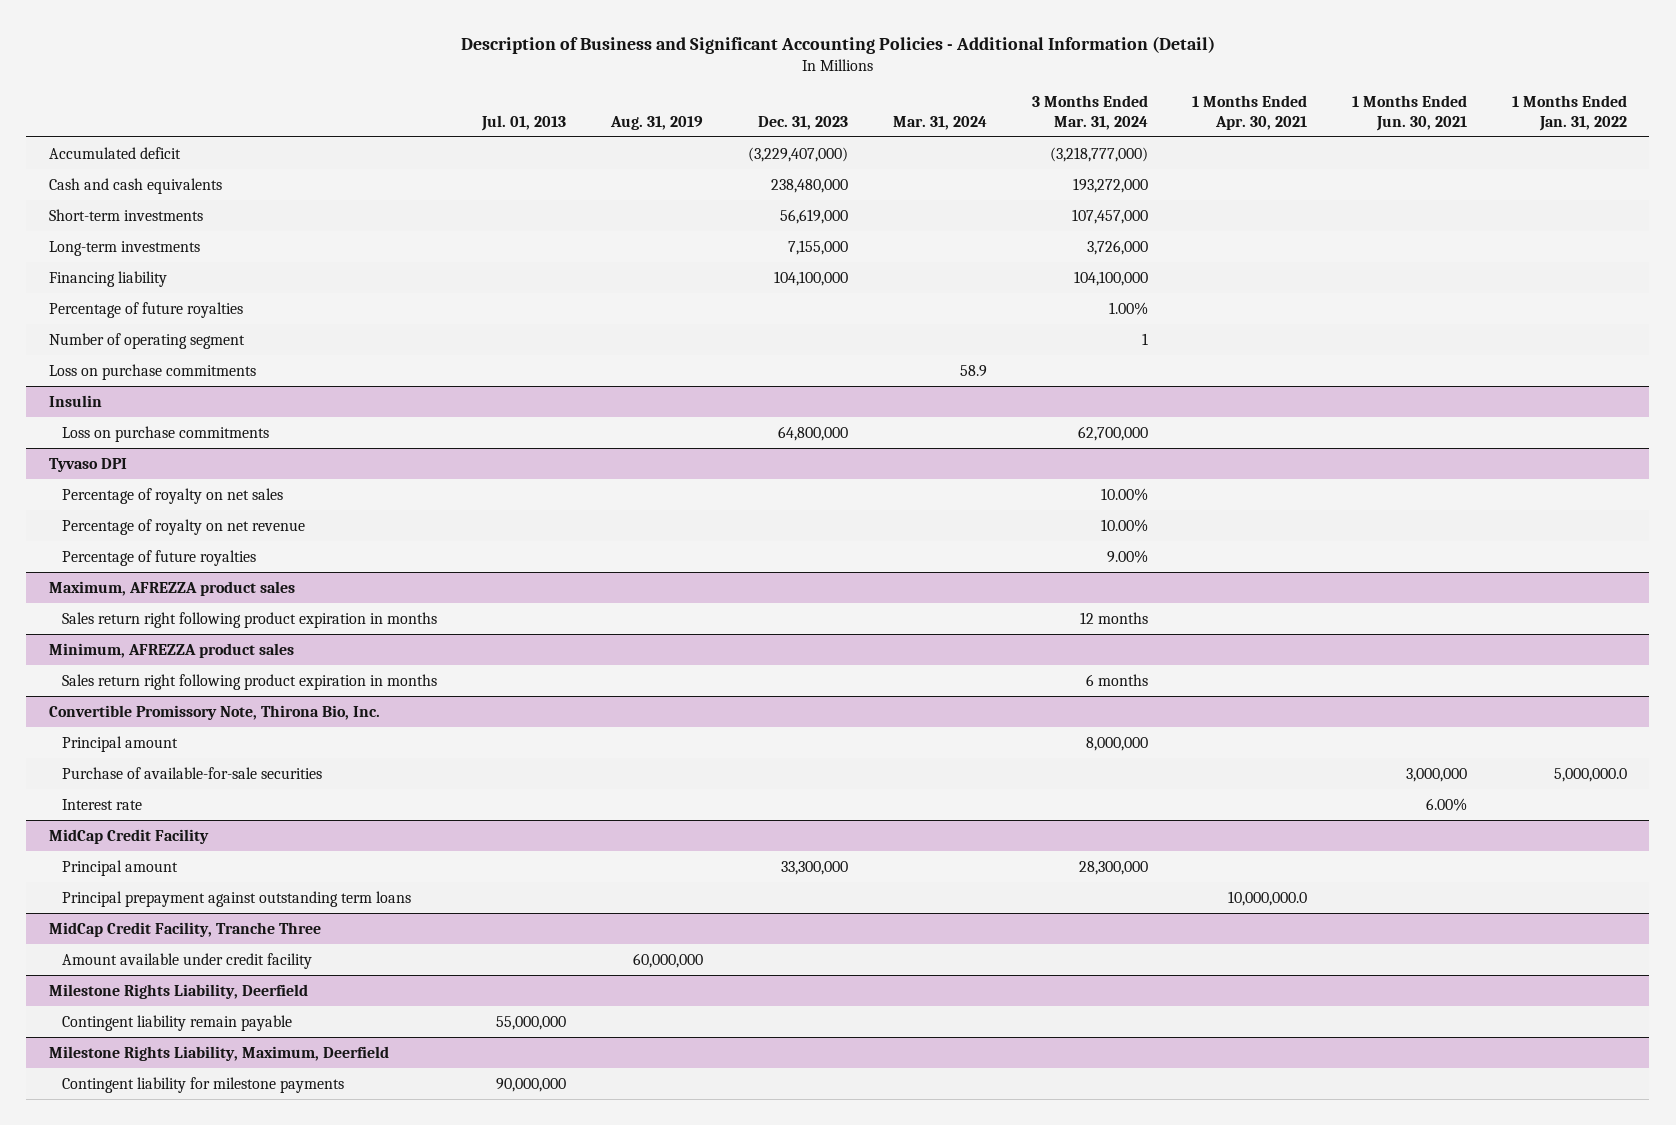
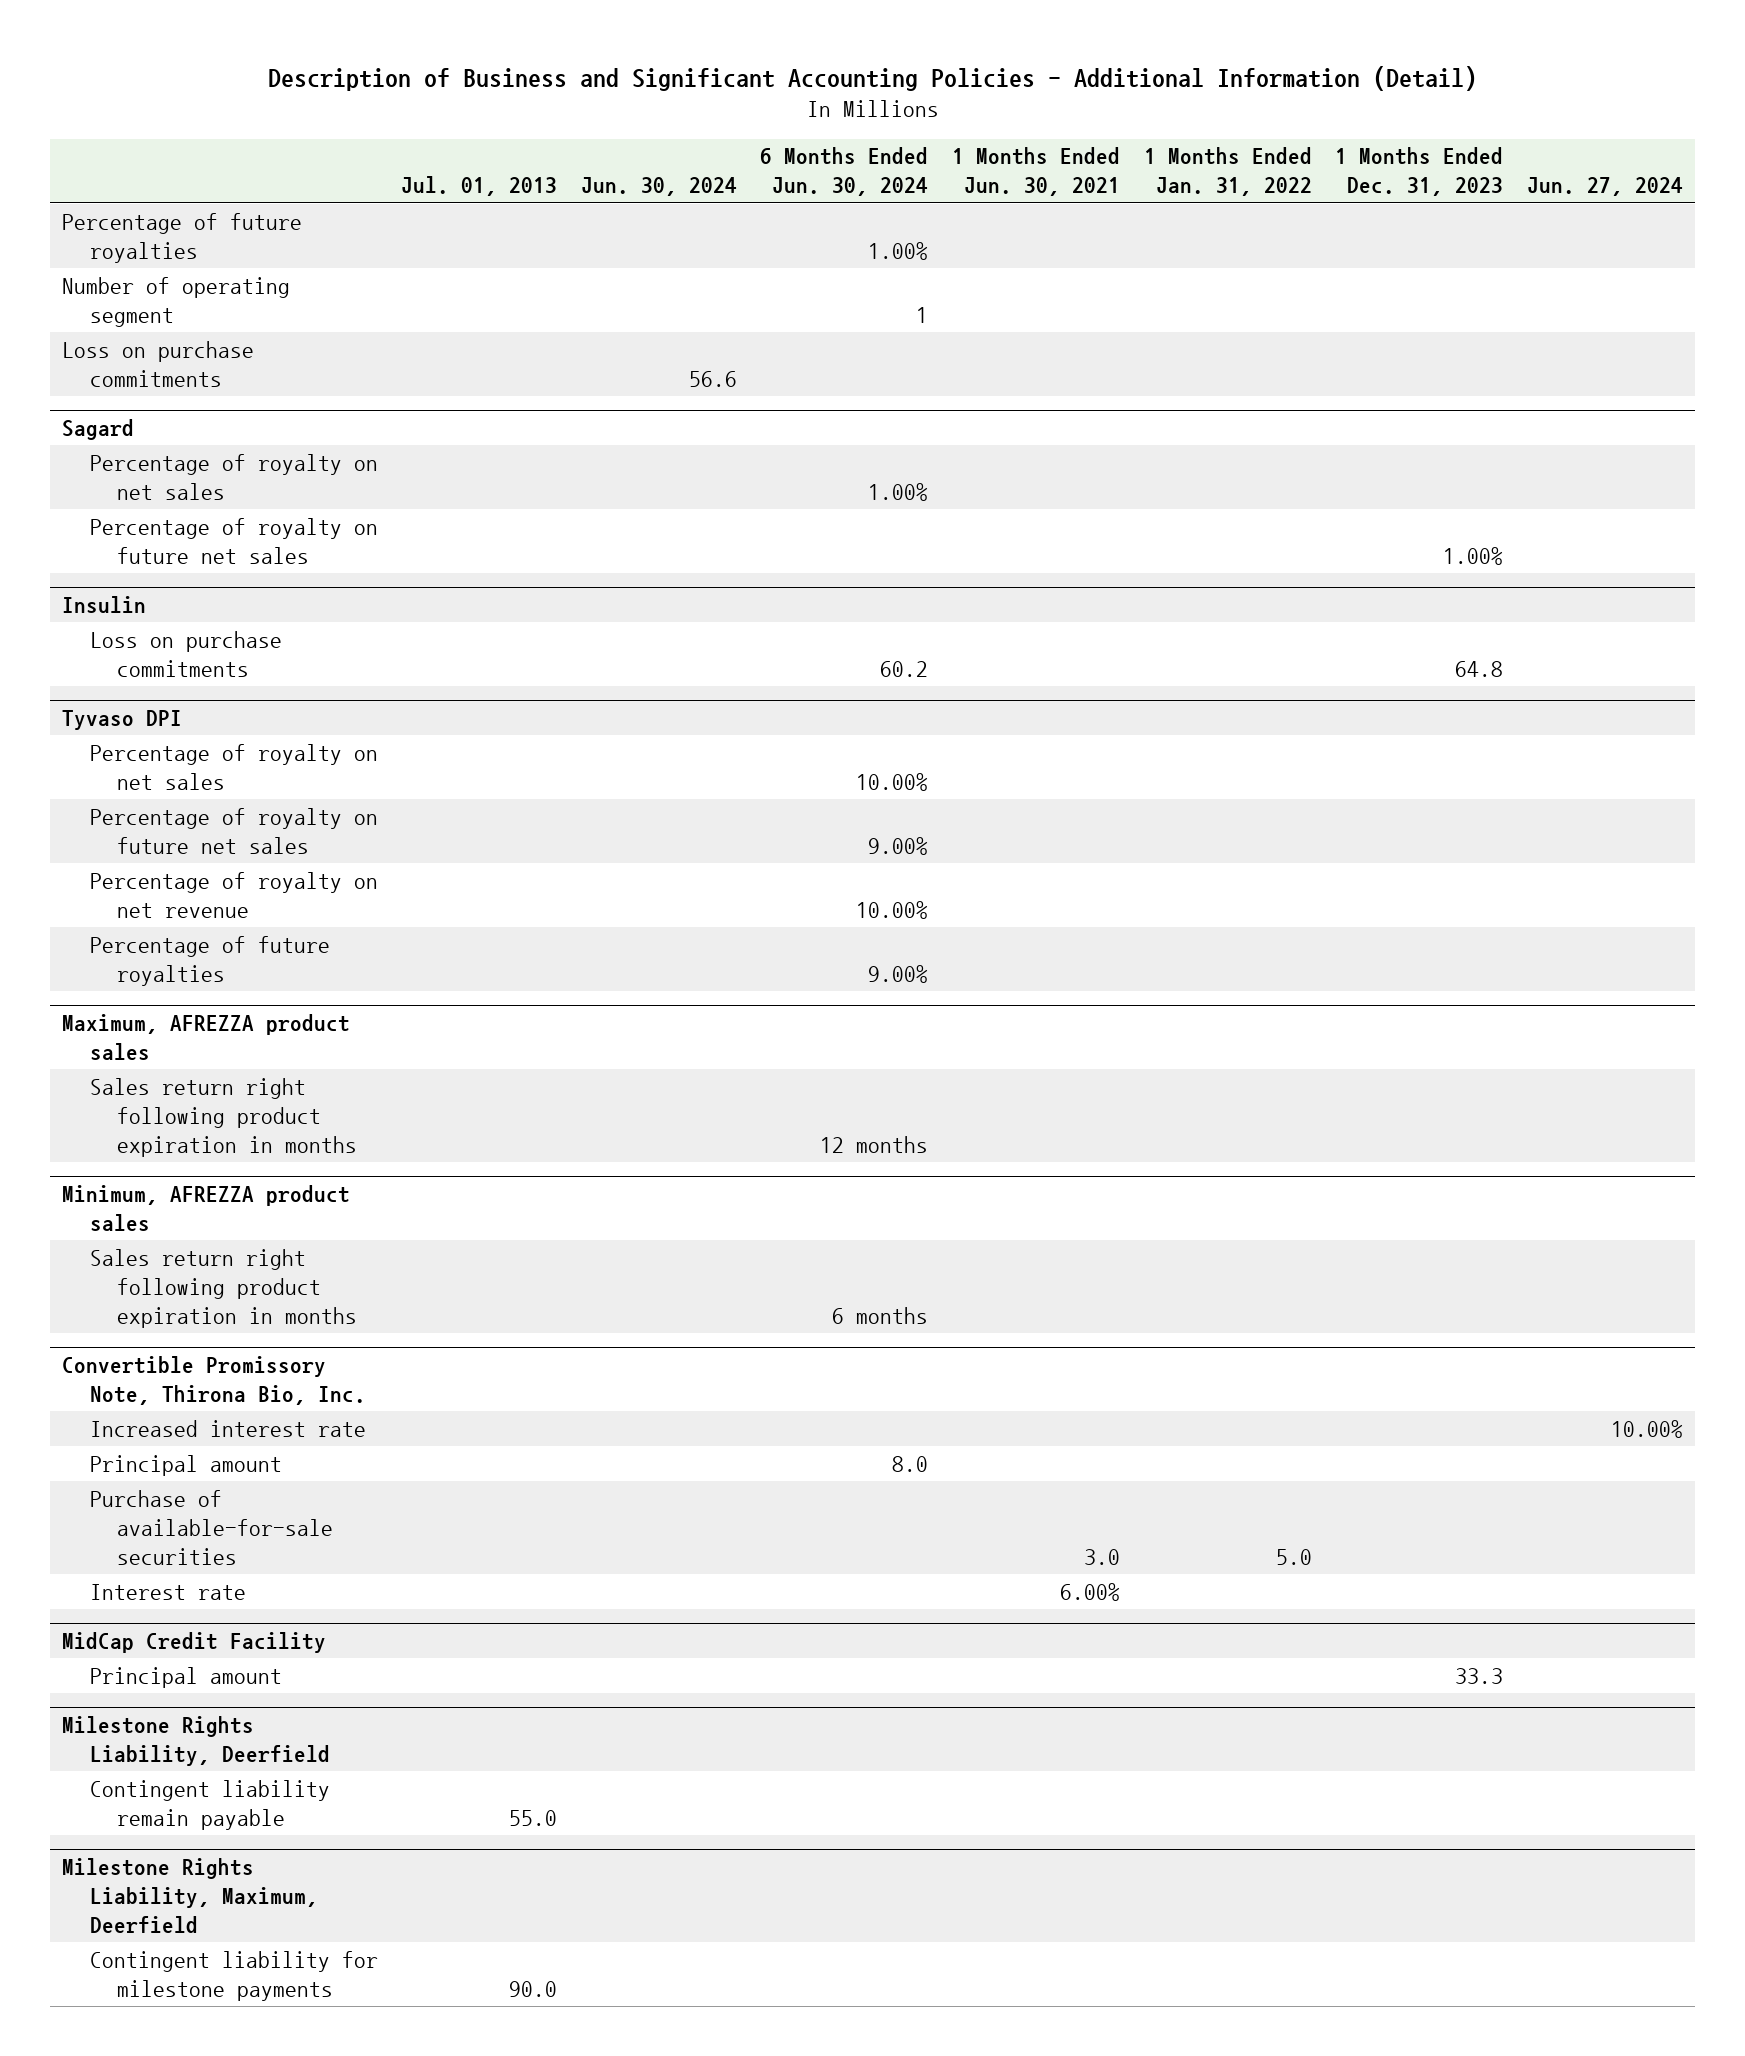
- | Jul. 01, 2013 | Aug. 31, 2019 | Dec. 31, 2023 | Mar. 31, 2024 | 3 Months Ended Mar. 31, 2024 | 1 Months Ended Apr. 30, 2021 | 1 Months Ended Jun. 30, 2021 | 1 Months Ended Jan. 31, 2022
+ | Jul. 01, 2013 | Jun. 30, 2024 | 6 Months Ended Jun. 30, 2024 | 1 Months Ended Jun. 30, 2021 | 1 Months Ended Jan. 31, 2022 | 1 Months Ended Dec. 31, 2023 | Jun. 27, 2024
- Accumulated deficit | | | (3,229,407,000) | | (3,218,777,000) | | |
- Cash and cash equivalents | | | 238,480,000 | | 193,272,000 | | |
- Short-term investments | | | 56,619,000 | | 107,457,000 | | |
- Long-term investments | | | 7,155,000 | | 3,726,000 | | |
- Financing liability | | | 104,100,000 | | 104,100,000 | | |
+ Sagard
+ Percentage of royalty on net sales | | | 1.00% | | | |
+ Percentage of royalty on future net sales | | | | | | 1.00% |
@ Tyvaso DPI
+ Percentage of royalty on future net sales | | | 9.00% | | | |
@ Convertible Promissory Note, Thirona Bio, Inc.
+ Increased interest rate | | | | | | | 10.00%
- Purchase of available-for-sale securities | | | | | | | 3,000,000 | 5,000,000.0
+ Purchase of available-for-sale securities | | | | 3.0 | 5.0 | |
@ MidCap Credit Facility
- Principal prepayment against outstanding term loans | | | | | | 10,000,000.0 | |
- MidCap Credit Facility, Tranche Three
- Amount available under credit facility | | 60,000,000 | | | | | |
@ Milestone Rights Liability, Deerfield
- Contingent liability remain payable | 55,000,000 | | | | | | |
+ Contingent liability remain payable | 55.0 | | | | | |
@ Milestone Rights Liability, Maximum, Deerfield
- Contingent liability for milestone payments | 90,000,000 | | | | | | |
+ Contingent liability for milestone payments | 90.0 | | | | | |

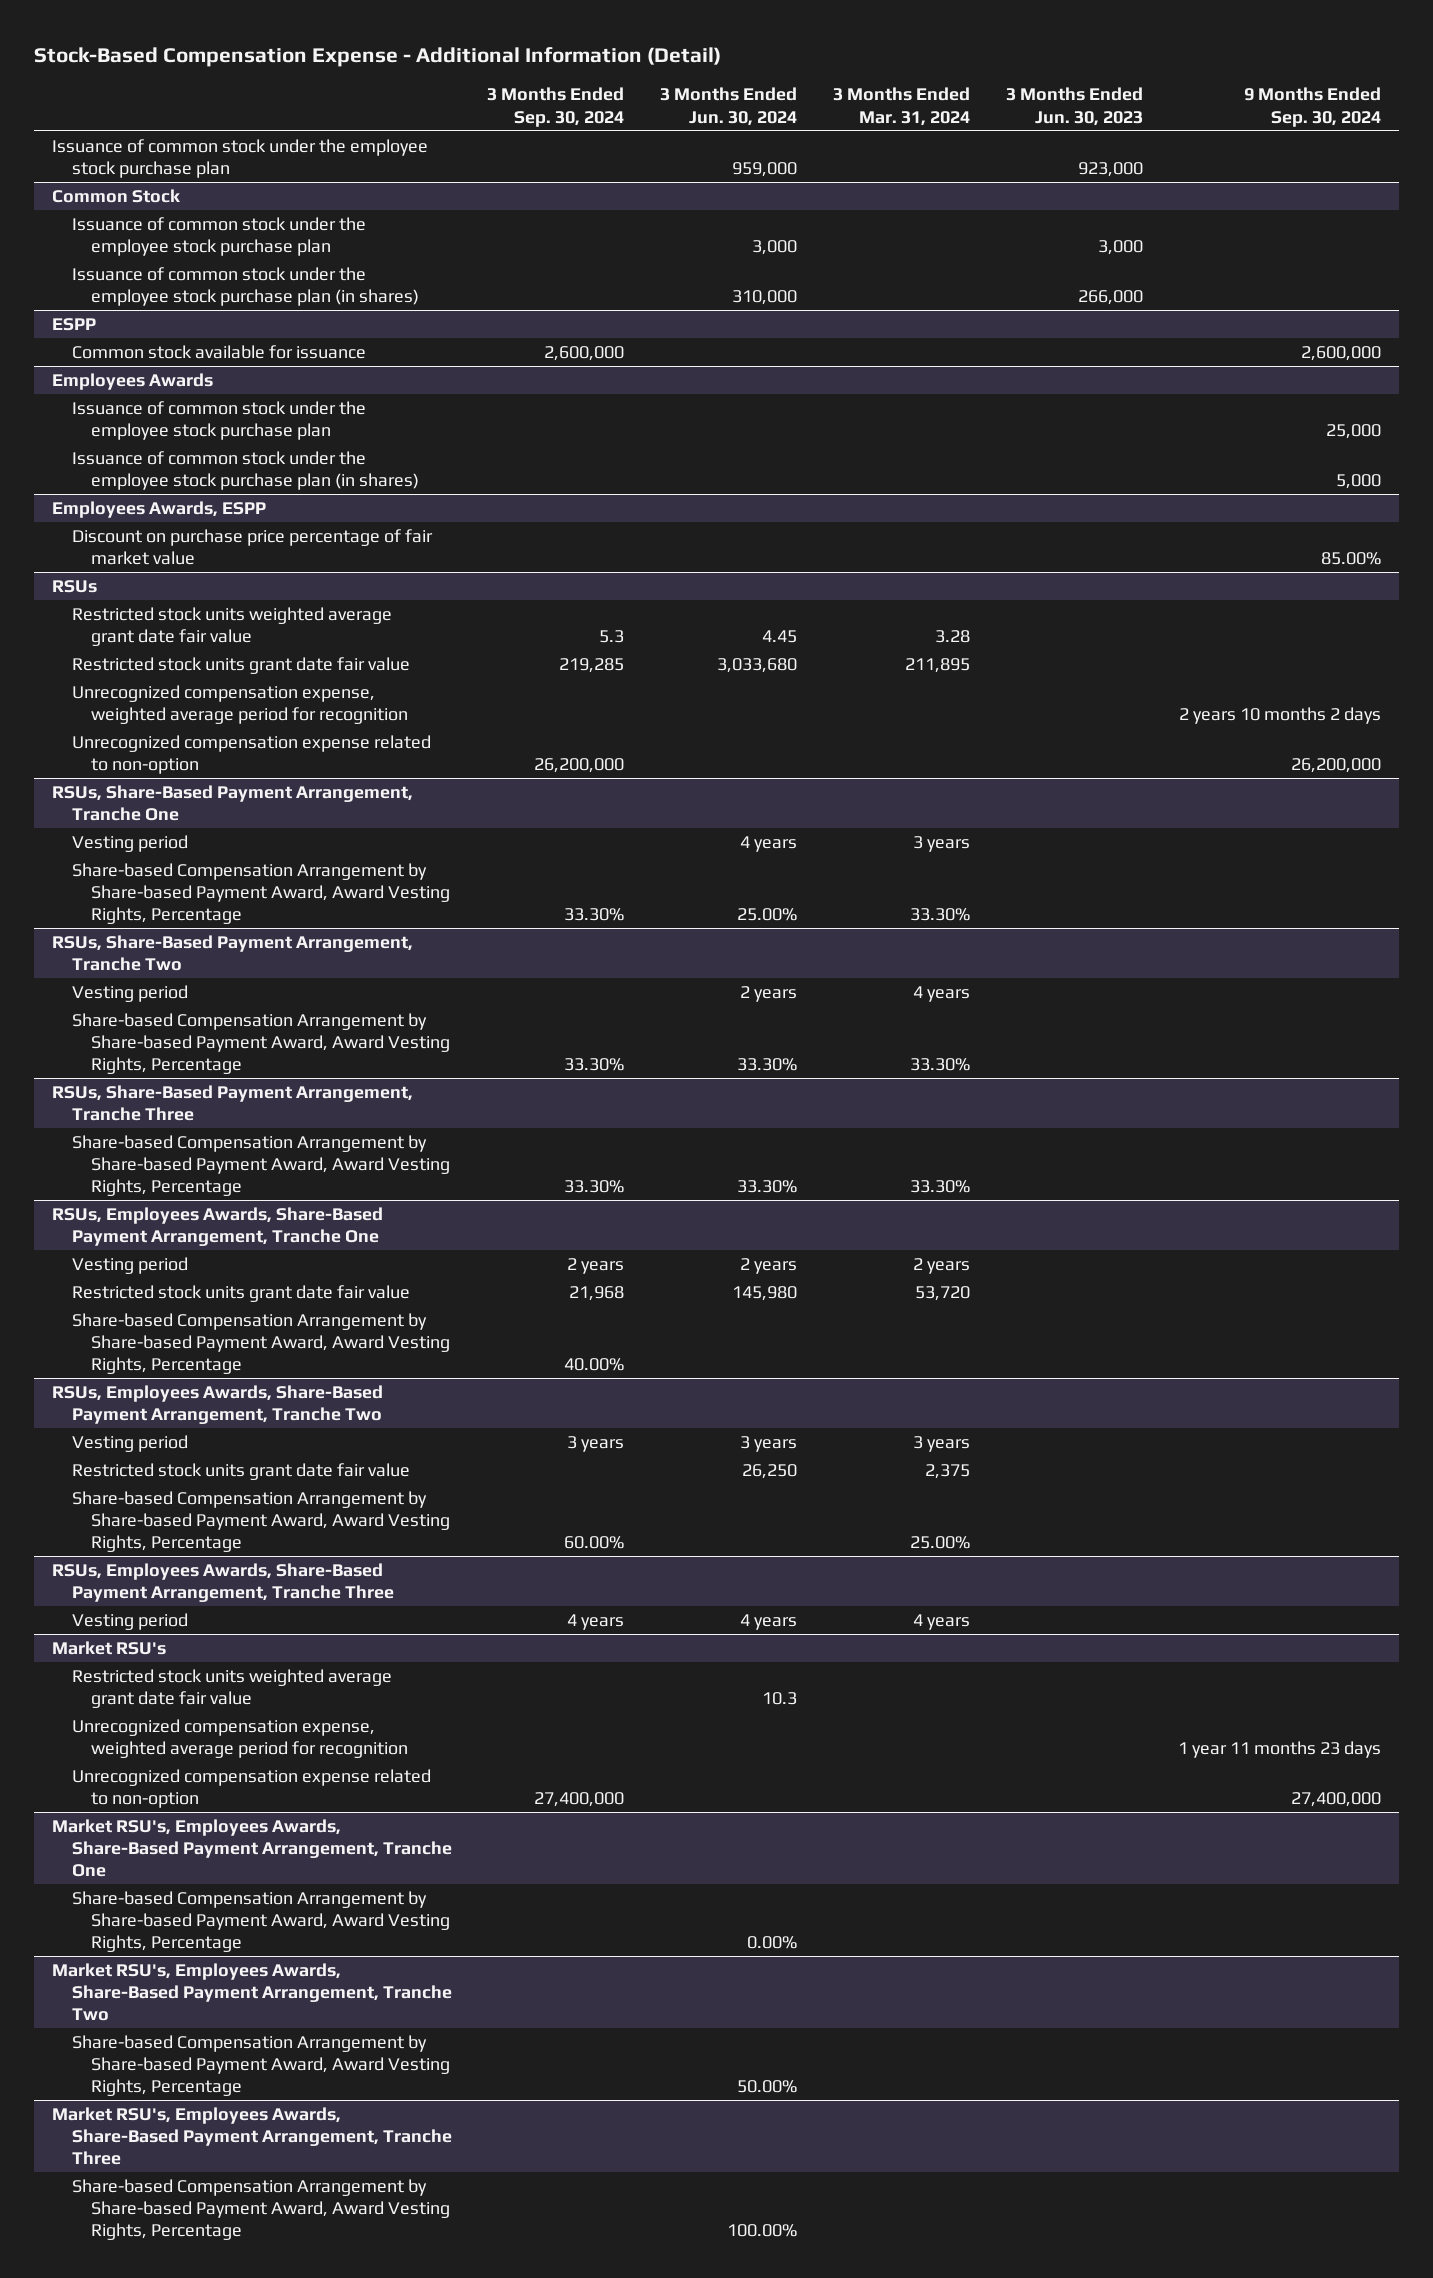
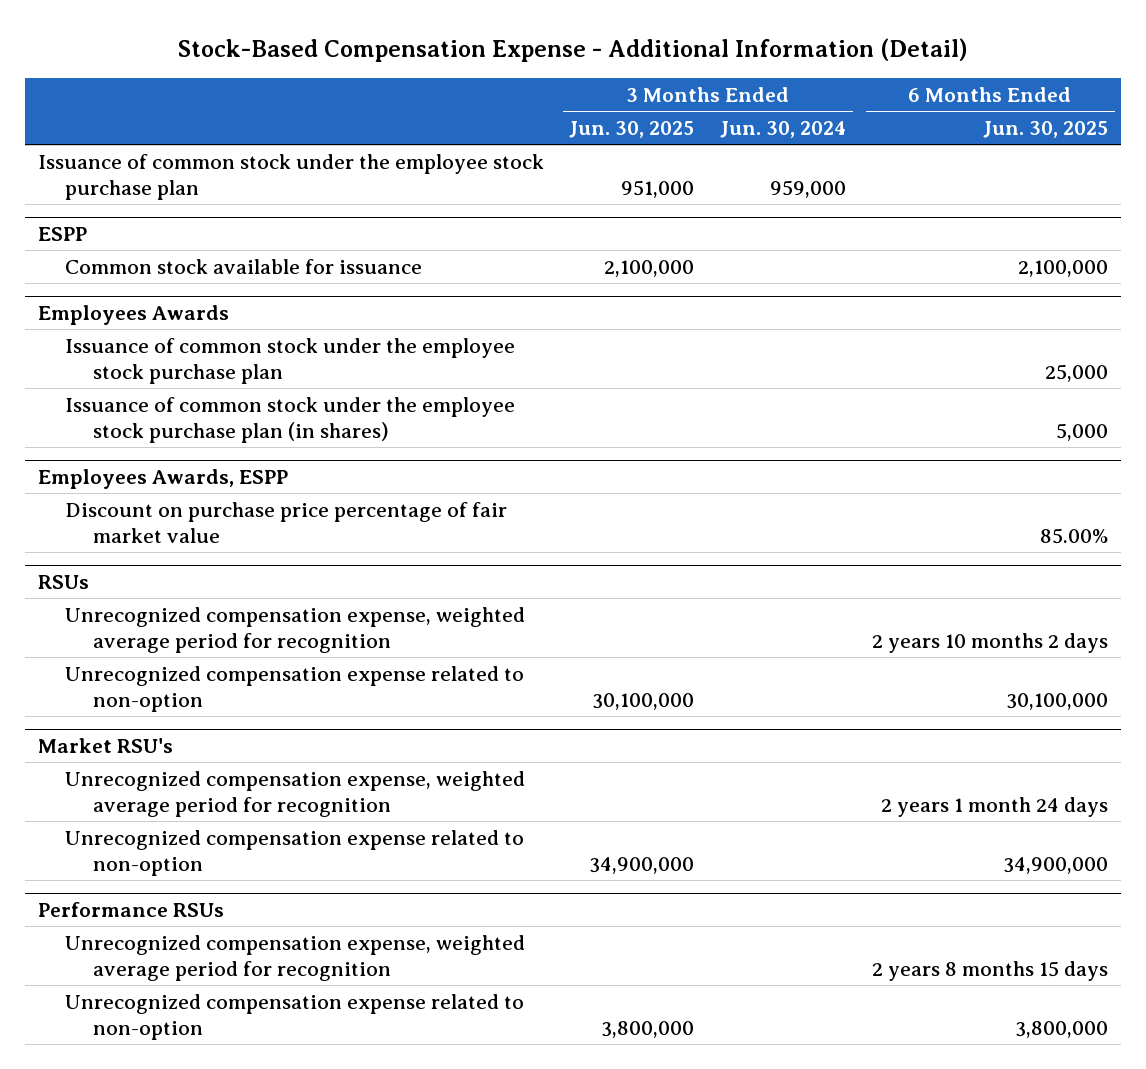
- | 3 Months Ended Sep. 30, 2024 | 3 Months Ended Jun. 30, 2024 | 3 Months Ended Mar. 31, 2024 | 3 Months Ended Jun. 30, 2023 | 9 Months Ended Sep. 30, 2024
+ | 3 Months Ended Jun. 30, 2025 | 3 Months Ended Jun. 30, 2024 | 6 Months Ended Jun. 30, 2025
- Common Stock
- Issuance of common stock under the employee stock purchase plan | | 3,000 | | 3,000 |
- Issuance of common stock under the employee stock purchase plan (in shares) | | 310,000 | | 266,000 |
@ RSUs
- Restricted stock units weighted average grant date fair value | 5.3 | 4.45 | 3.28 | |
- Restricted stock units grant date fair value | 219,285 | 3,033,680 | 211,895 | |
- RSUs, Share-Based Payment Arrangement, Tranche One
- Vesting period | | 4 years | 3 years | |
- Share-based Compensation Arrangement by Share-based Payment Award, Award Vesting Rights, Percentage | 33.30% | 25.00% | 33.30% | |
- RSUs, Share-Based Payment Arrangement, Tranche Two
- Vesting period | | 2 years | 4 years | |
- Share-based Compensation Arrangement by Share-based Payment Award, Award Vesting Rights, Percentage | 33.30% | 33.30% | 33.30% | |
- RSUs, Share-Based Payment Arrangement, Tranche Three
- Share-based Compensation Arrangement by Share-based Payment Award, Award Vesting Rights, Percentage | 33.30% | 33.30% | 33.30% | |
- RSUs, Employees Awards, Share-Based Payment Arrangement, Tranche One
- Vesting period | 2 years | 2 years | 2 years | |
- Restricted stock units grant date fair value | 21,968 | 145,980 | 53,720 | |
- Share-based Compensation Arrangement by Share-based Payment Award, Award Vesting Rights, Percentage | 40.00% | | | |
- RSUs, Employees Awards, Share-Based Payment Arrangement, Tranche Two
- Vesting period | 3 years | 3 years | 3 years | |
- Restricted stock units grant date fair value | | 26,250 | 2,375 | |
- Share-based Compensation Arrangement by Share-based Payment Award, Award Vesting Rights, Percentage | 60.00% | | 25.00% | |
- RSUs, Employees Awards, Share-Based Payment Arrangement, Tranche Three
- Vesting period | 4 years | 4 years | 4 years | |
@ Market RSU's
- Restricted stock units weighted average grant date fair value | | 10.3 | | |
- Market RSU's, Employees Awards, Share-Based Payment Arrangement, Tranche One
- Share-based Compensation Arrangement by Share-based Payment Award, Award Vesting Rights, Percentage | | 0.00% | | |
- Market RSU's, Employees Awards, Share-Based Payment Arrangement, Tranche Two
- Share-based Compensation Arrangement by Share-based Payment Award, Award Vesting Rights, Percentage | | 50.00% | | |
- Market RSU's, Employees Awards, Share-Based Payment Arrangement, Tranche Three
- Share-based Compensation Arrangement by Share-based Payment Award, Award Vesting Rights, Percentage | | 100.00% | | |
+ Performance RSUs
+ Unrecognized compensation expense, weighted average period for recognition | | | 2 years 8 months 15 days
+ Unrecognized compensation expense related to non-option | 3,800,000 | | 3,800,000

